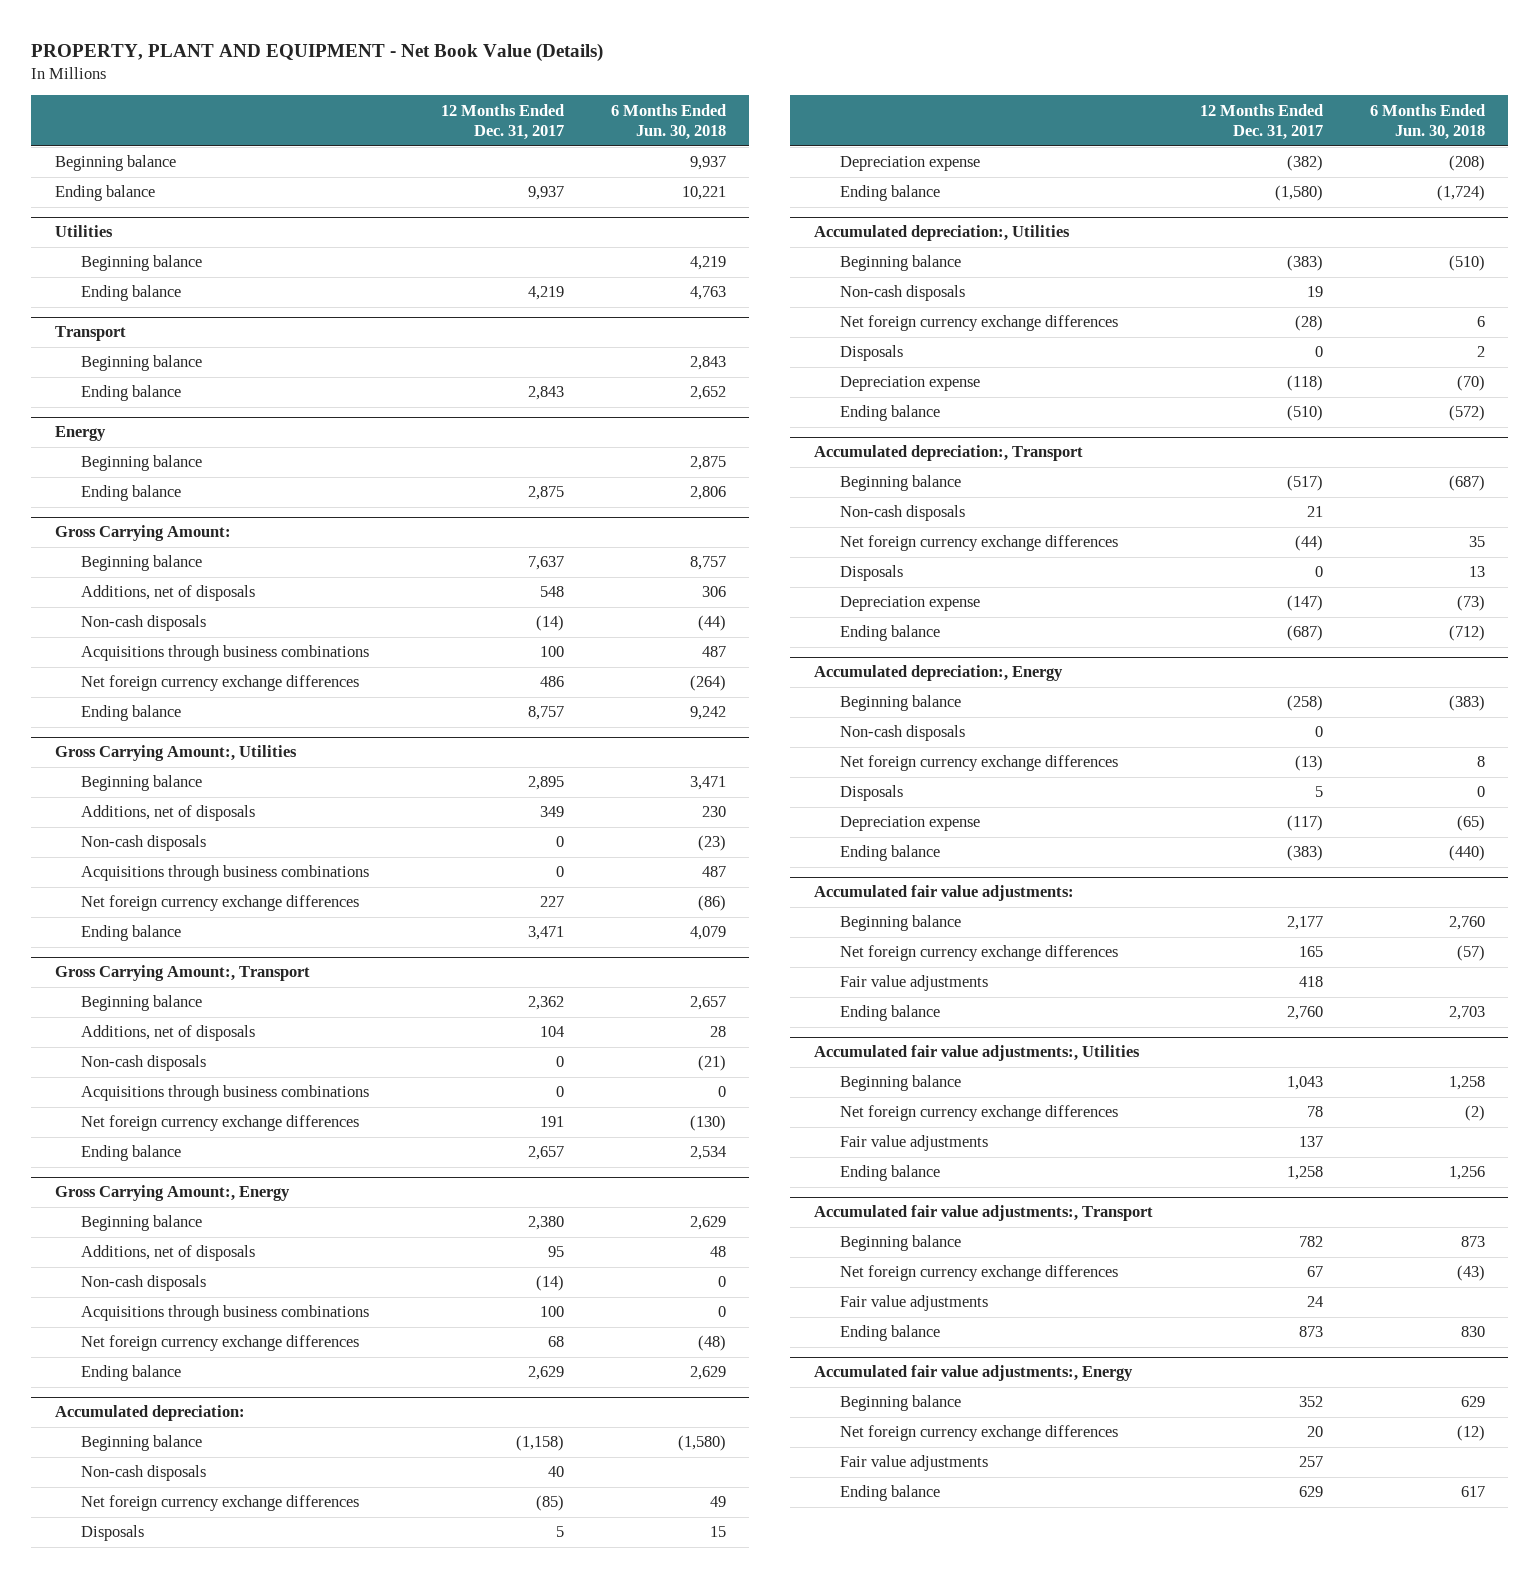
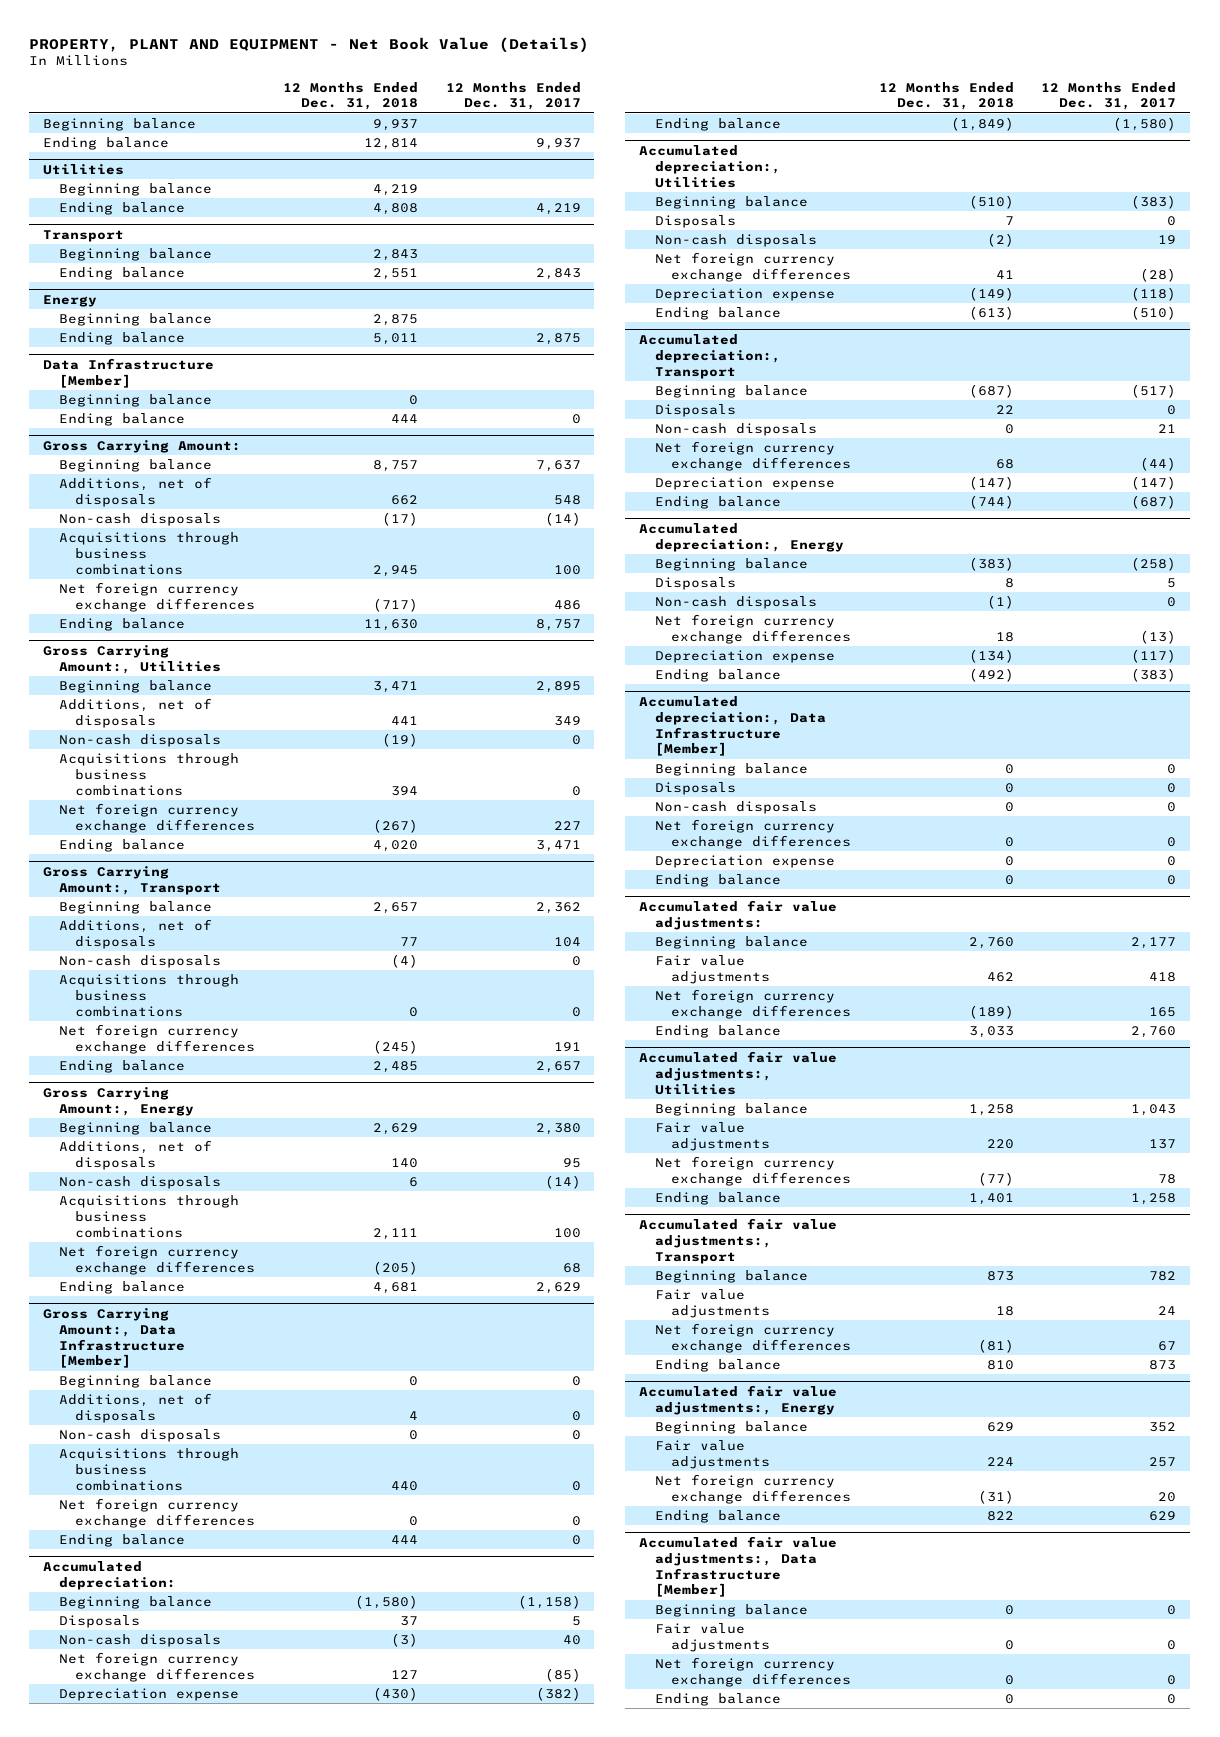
- | 12 Months Ended Dec. 31, 2017 | 6 Months Ended Jun. 30, 2018
+ | 12 Months Ended Dec. 31, 2018 | 12 Months Ended Dec. 31, 2017
+ Data Infrastructure [Member]
+ Beginning balance | 0 |
+ Ending balance | 444 | 0
+ Gross Carrying Amount:, Data Infrastructure [Member]
+ Beginning balance | 0 | 0
+ Additions, net of disposals | 4 | 0
+ Non-cash disposals | 0 | 0
+ Acquisitions through business combinations | 440 | 0
+ Net foreign currency exchange differences | 0 | 0
+ Ending balance | 444 | 0
@ Accumulated depreciation:
moved up: Disposals | 37 | 5
@ Accumulated depreciation:, Utilities
moved up: Disposals | 7 | 0
@ Accumulated depreciation:, Transport
moved up: Disposals | 22 | 0
@ Accumulated depreciation:, Energy
moved up: Disposals | 8 | 5
+ Accumulated depreciation:, Data Infrastructure [Member]
+ Beginning balance | 0 | 0
+ Disposals | 0 | 0
+ Non-cash disposals | 0 | 0
+ Net foreign currency exchange differences | 0 | 0
+ Depreciation expense | 0 | 0
+ Ending balance | 0 | 0
@ Accumulated fair value adjustments:
moved down: Net foreign currency exchange differences | (189) | 165
@ Accumulated fair value adjustments:, Utilities
moved down: Net foreign currency exchange differences | (77) | 78
@ Accumulated fair value adjustments:, Transport
moved down: Net foreign currency exchange differences | (81) | 67
@ Accumulated fair value adjustments:, Energy
moved down: Net foreign currency exchange differences | (31) | 20
+ Accumulated fair value adjustments:, Data Infrastructure [Member]
+ Beginning balance | 0 | 0
+ Fair value adjustments | 0 | 0
+ Net foreign currency exchange differences | 0 | 0
+ Ending balance | 0 | 0

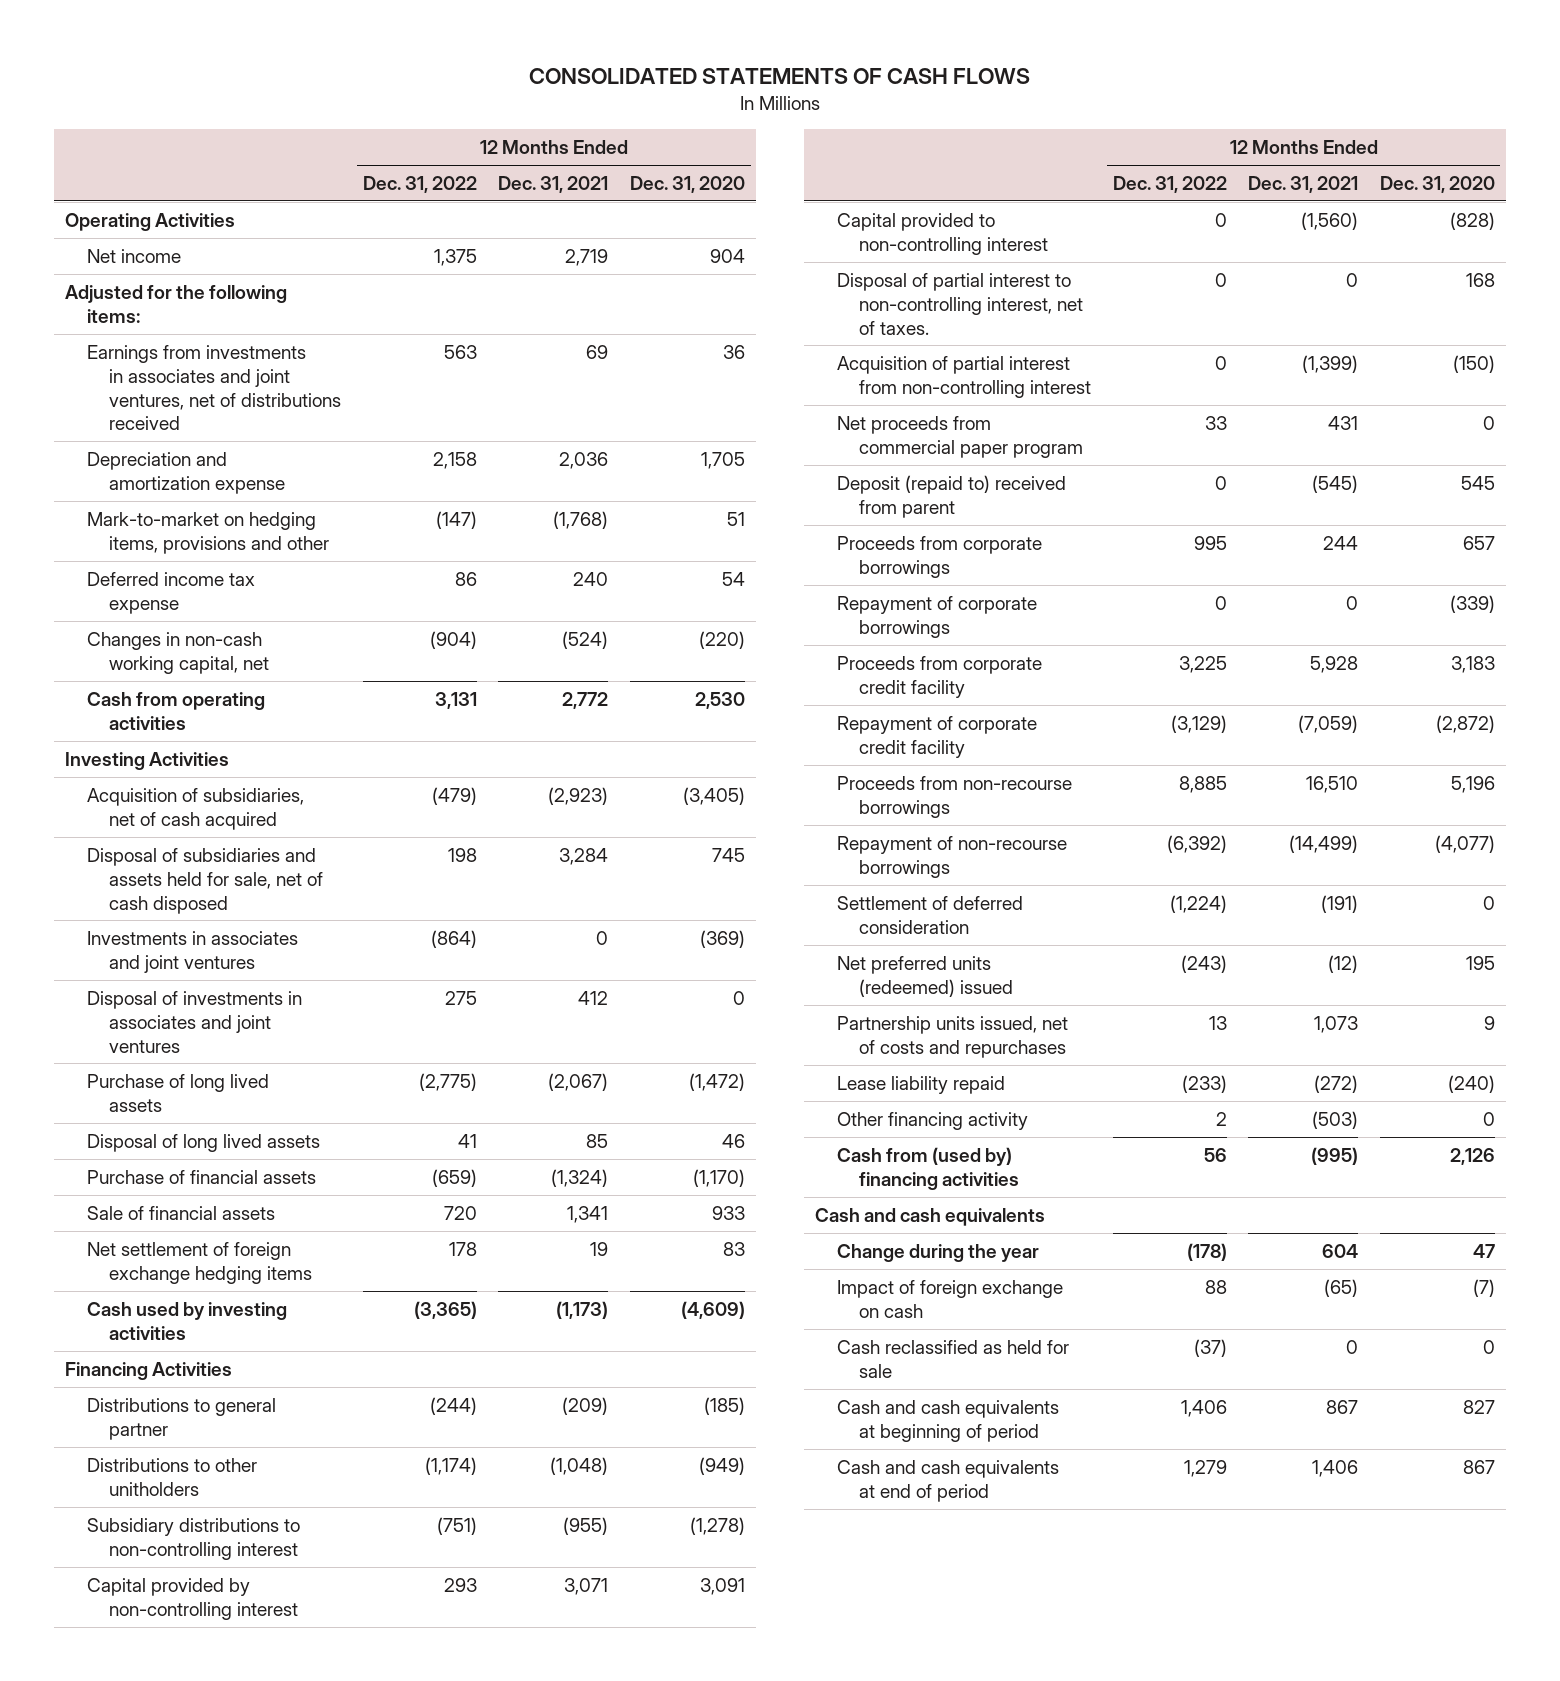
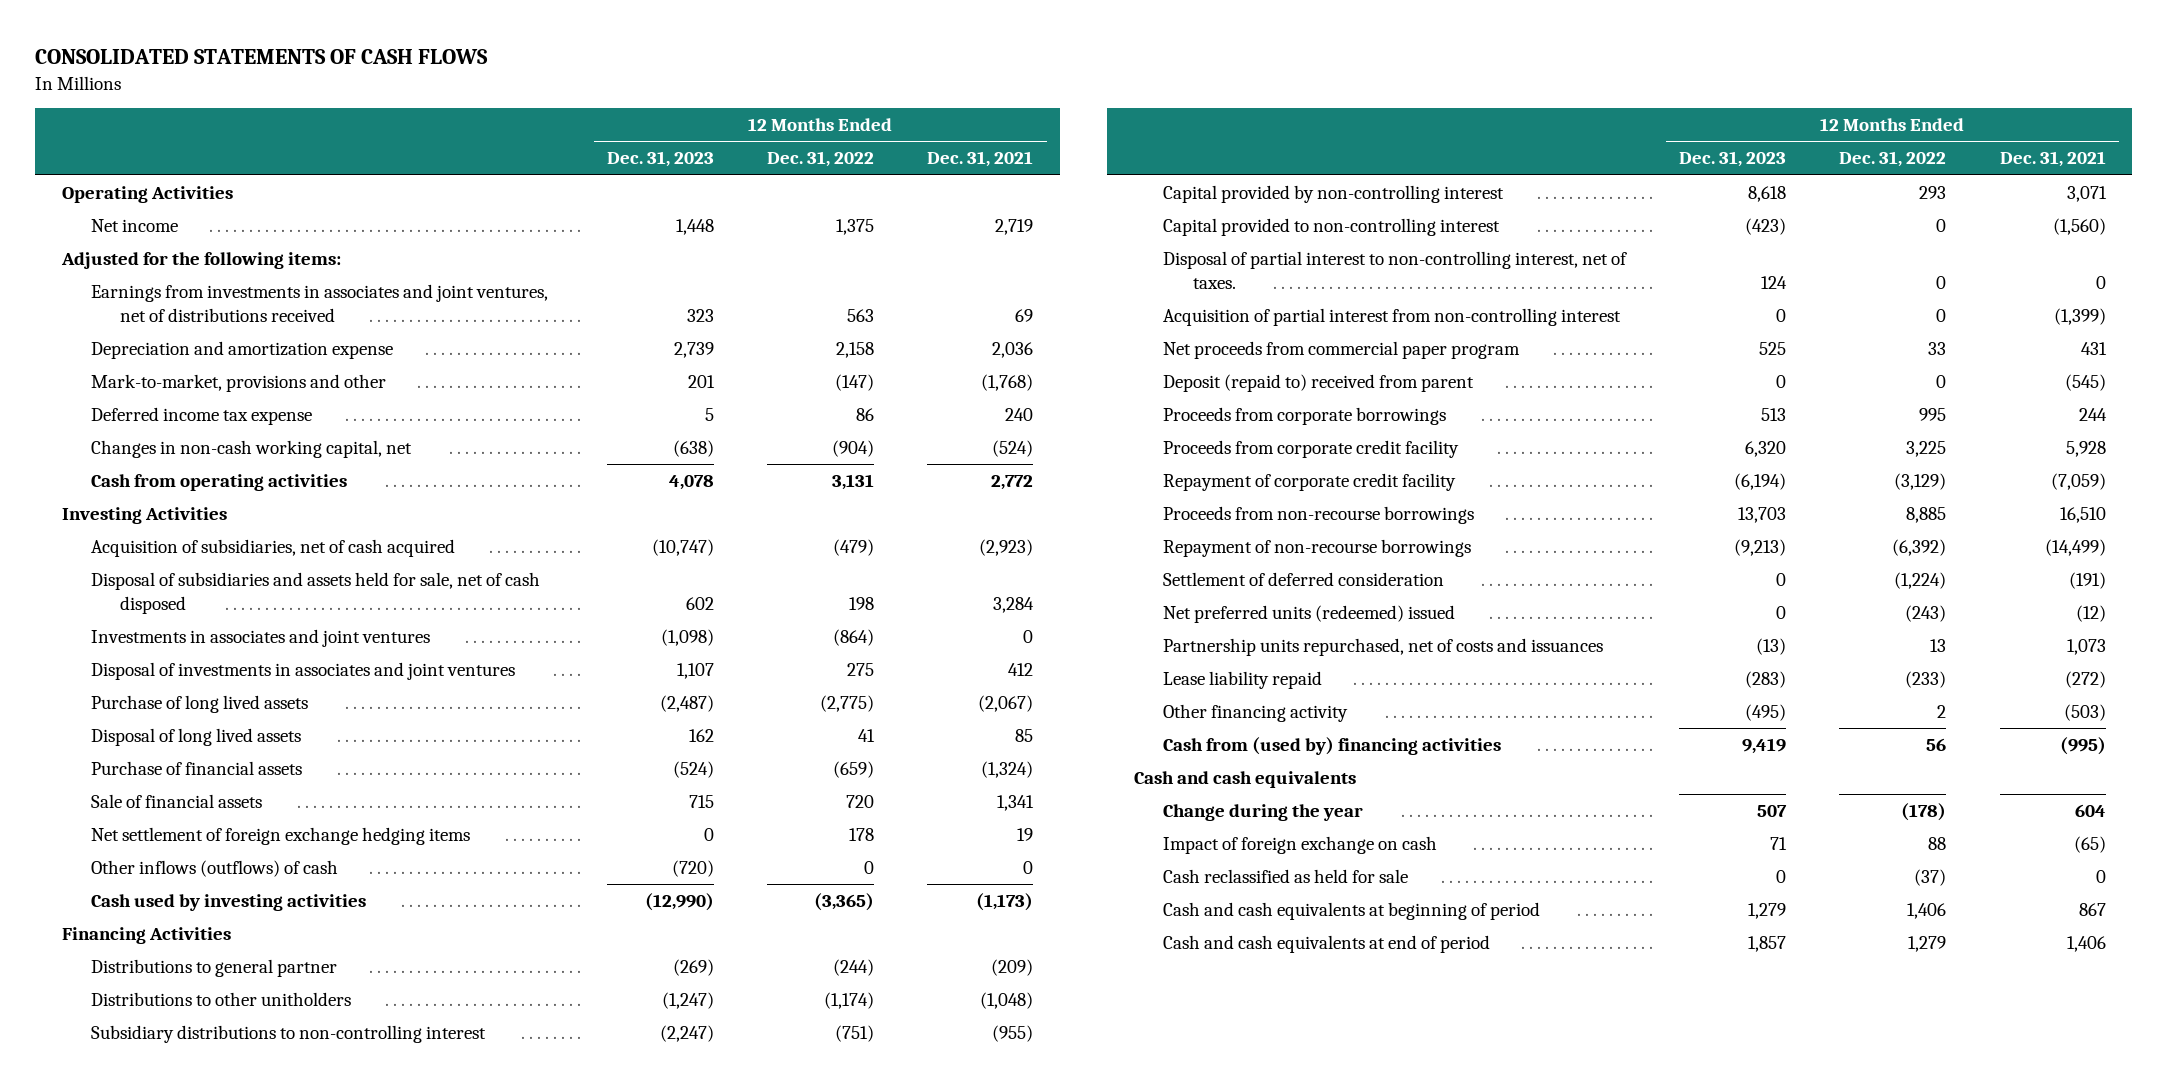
- | 12 Months Ended Dec. 31, 2022 | 12 Months Ended Dec. 31, 2021 | 12 Months Ended Dec. 31, 2020
+ | 12 Months Ended Dec. 31, 2023 | 12 Months Ended Dec. 31, 2022 | 12 Months Ended Dec. 31, 2021
- Mark-to-market on hedging items, provisions and other | (147) | (1,768) | 51
+ Mark-to-market, provisions and other | 201 | (147) | (1,768)
+ Other inflows (outflows) of cash | (720) | 0 | 0
- Repayment of corporate borrowings | 0 | 0 | (339)
- Partnership units issued, net of costs and repurchases | 13 | 1,073 | 9
+ Partnership units repurchased, net of costs and issuances | (13) | 13 | 1,073

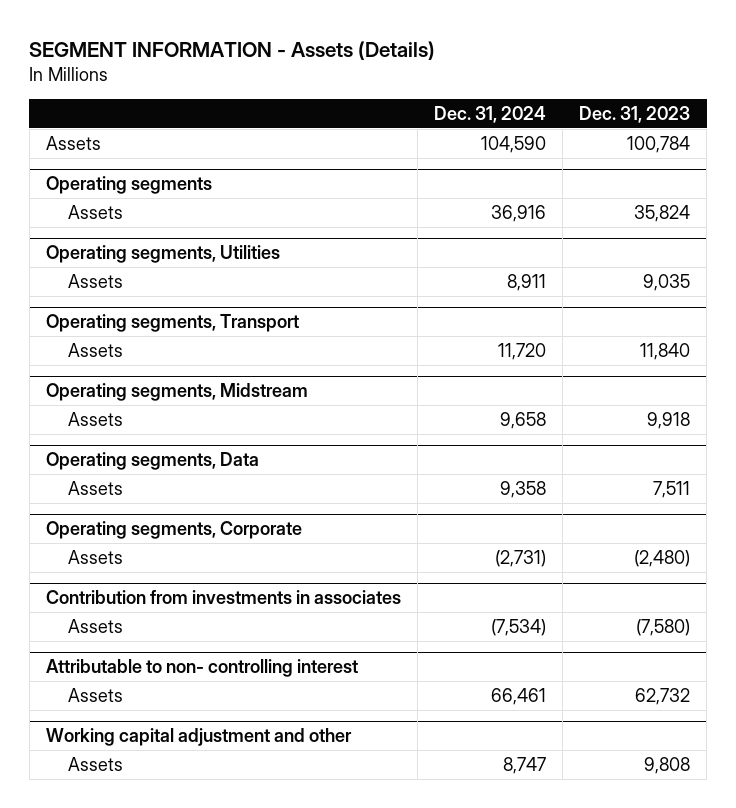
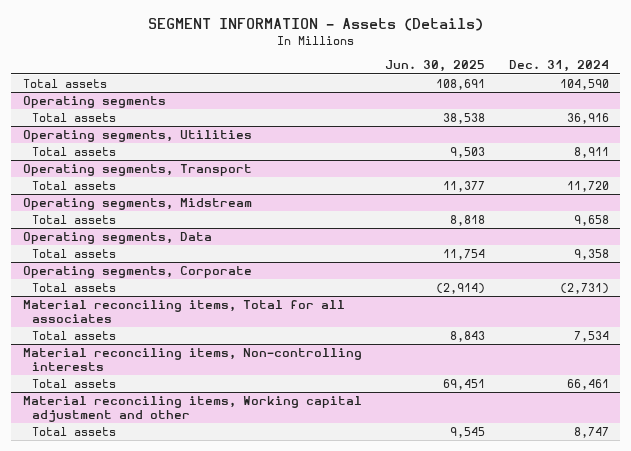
- | Dec. 31, 2024 | Dec. 31, 2023
+ | Jun. 30, 2025 | Dec. 31, 2024
- Assets | 104,590 | 100,784
+ Total assets | 108,691 | 104,590
@ Operating segments
- Assets | 36,916 | 35,824
+ Total assets | 38,538 | 36,916
@ Operating segments, Utilities
- Assets | 8,911 | 9,035
+ Total assets | 9,503 | 8,911
@ Operating segments, Transport
- Assets | 11,720 | 11,840
+ Total assets | 11,377 | 11,720
@ Operating segments, Midstream
- Assets | 9,658 | 9,918
+ Total assets | 8,818 | 9,658
@ Operating segments, Data
- Assets | 9,358 | 7,511
+ Total assets | 11,754 | 9,358
@ Operating segments, Corporate
- Assets | (2,731) | (2,480)
- Contribution from investments in associates
- Assets | (7,534) | (7,580)
- Attributable to non- controlling interest
- Assets | 66,461 | 62,732
- Working capital adjustment and other
- Assets | 8,747 | 9,808
@ Operating segments, Corporate
+ Total assets | (2,914) | (2,731)
+ Material reconciling items, Total for all associates
+ Total assets | 8,843 | 7,534
+ Material reconciling items, Non-controlling interests
+ Total assets | 69,451 | 66,461
+ Material reconciling items, Working capital adjustment and other
+ Total assets | 9,545 | 8,747

